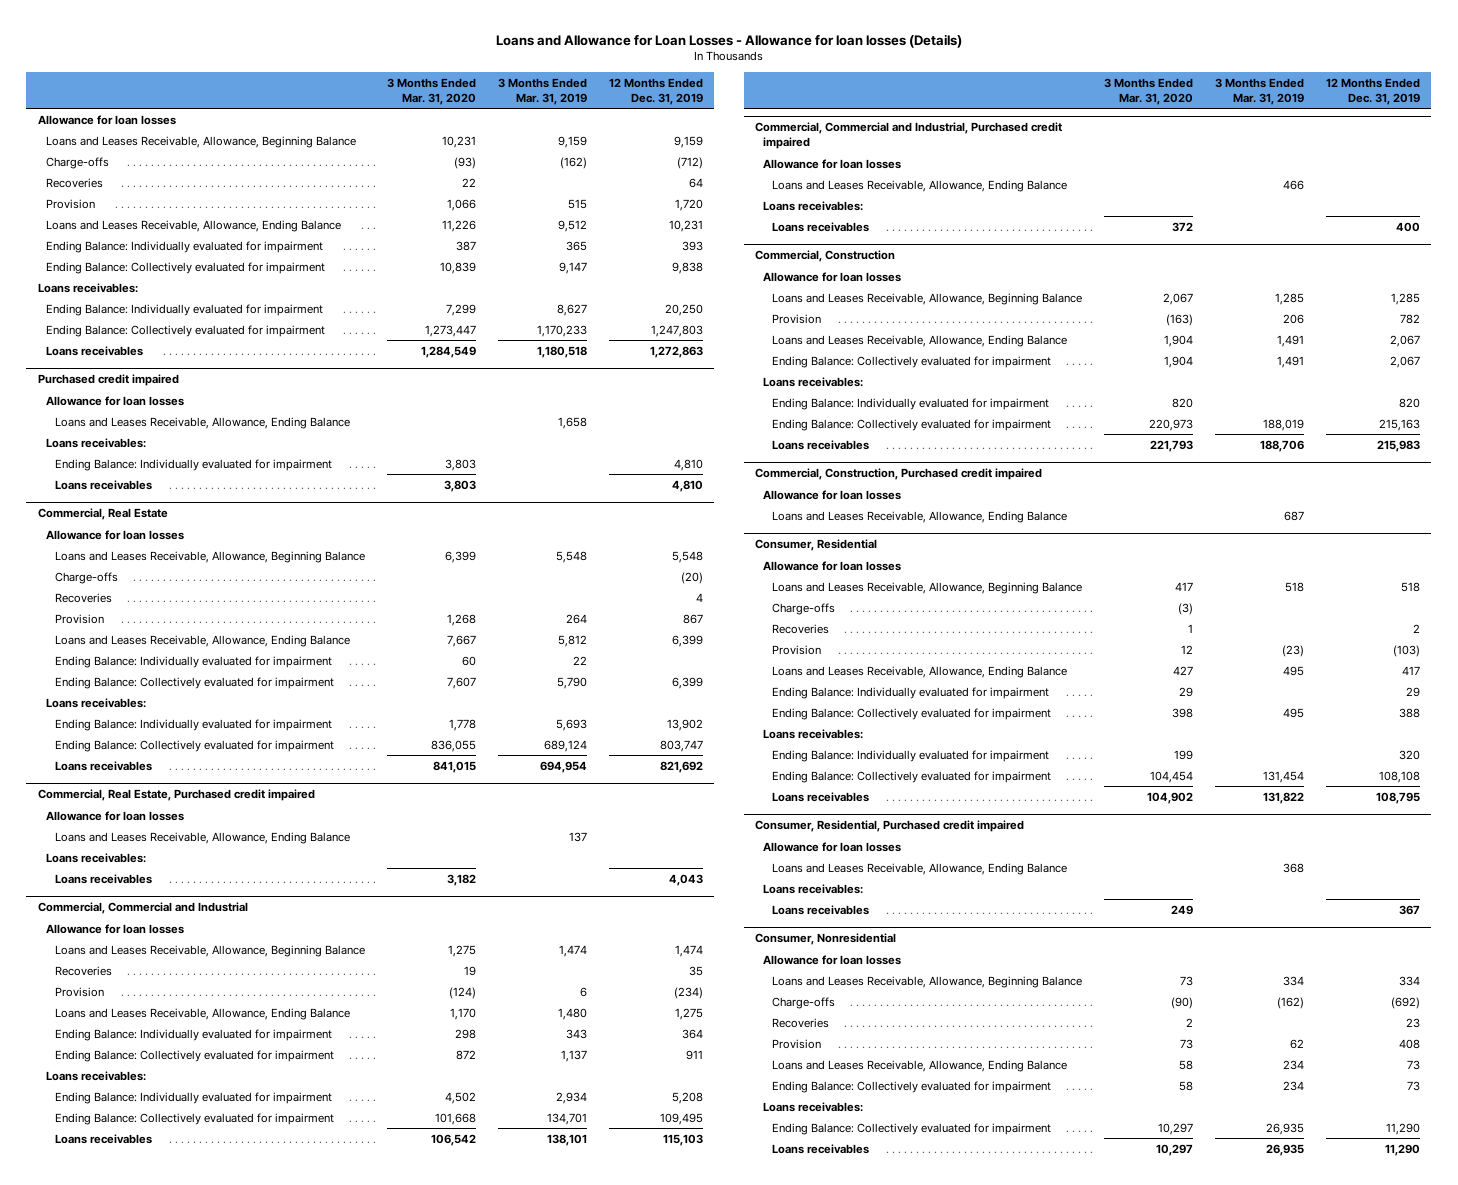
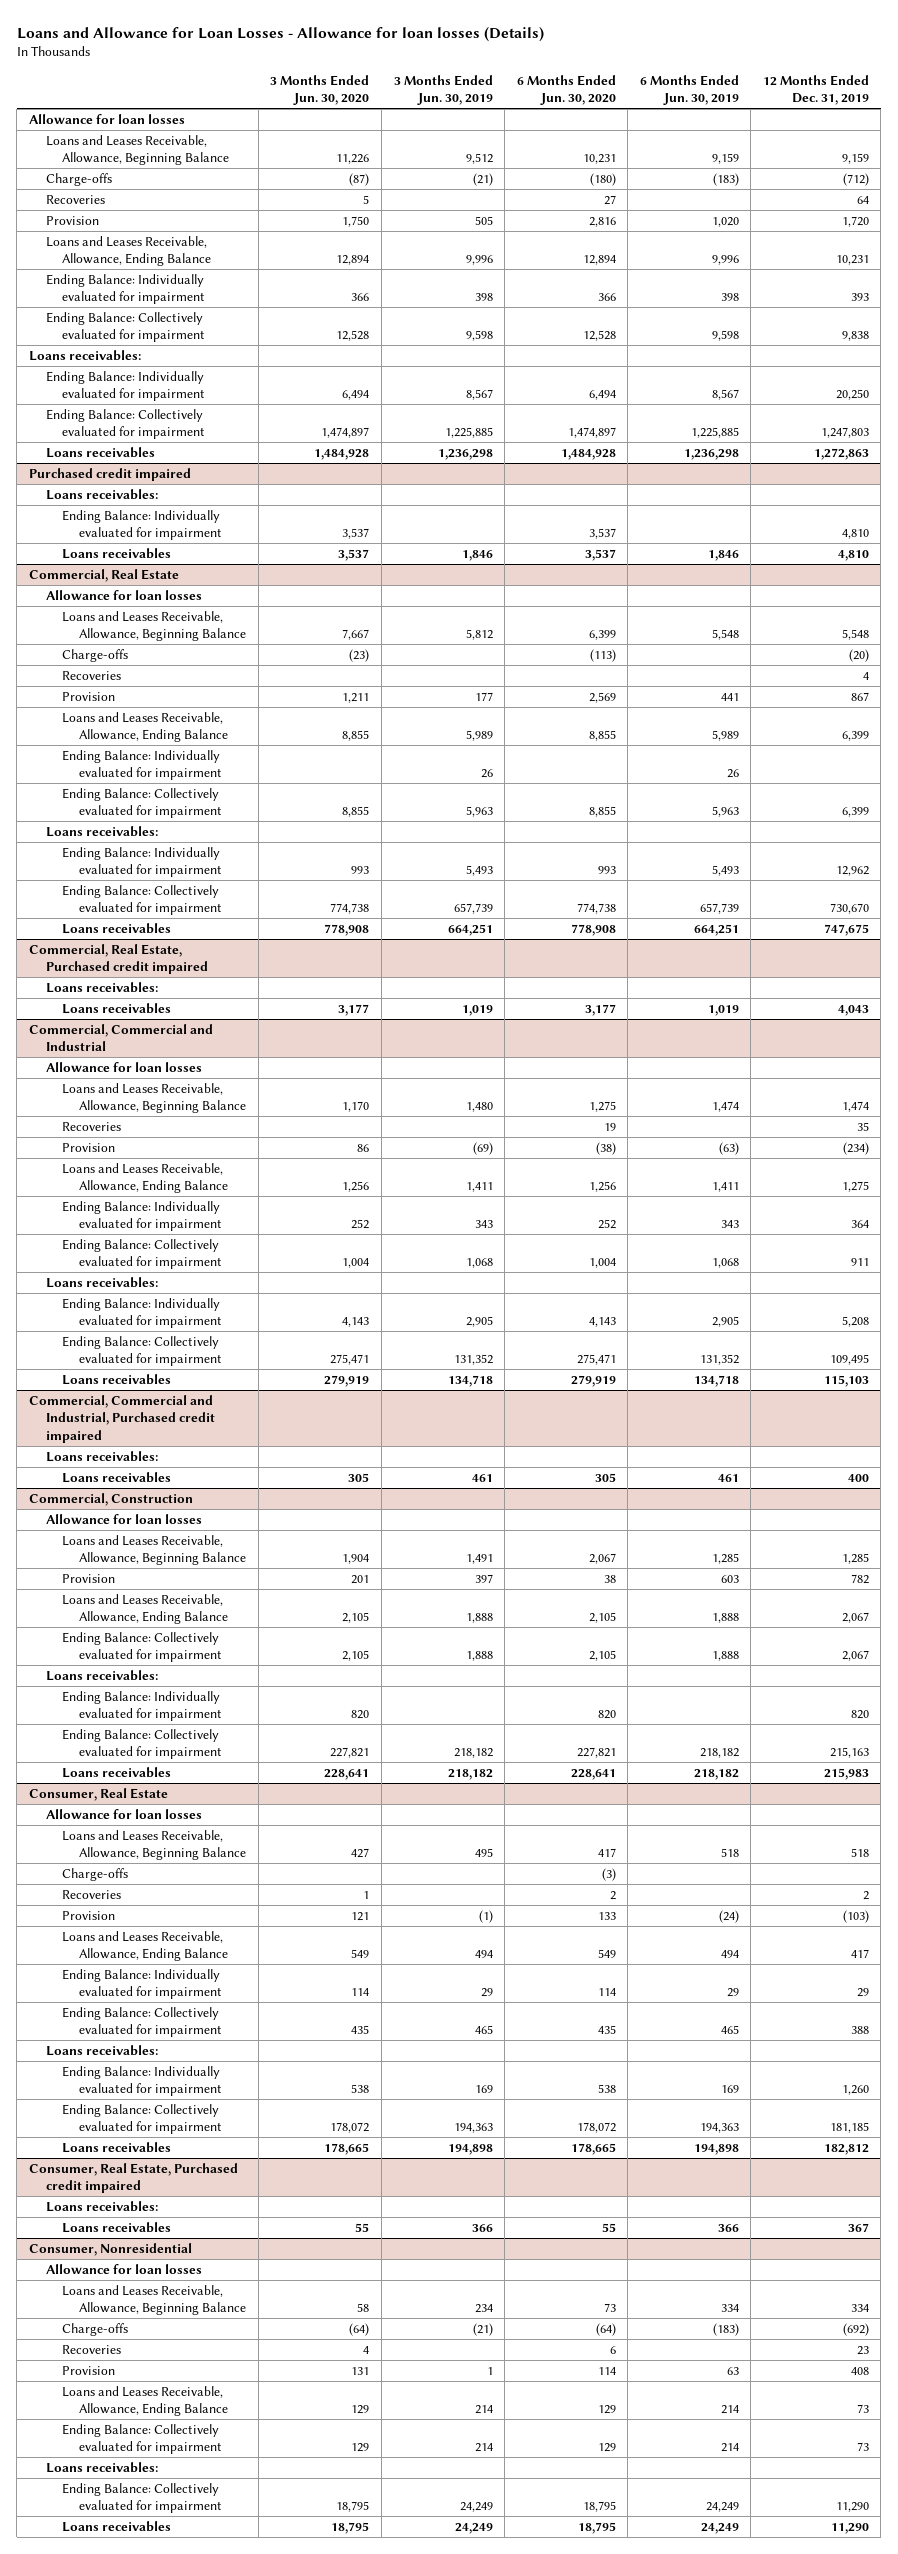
- | 3 Months Ended Mar. 31, 2020 | 3 Months Ended Mar. 31, 2019 | 12 Months Ended Dec. 31, 2019
+ | 3 Months Ended Jun. 30, 2020 | 3 Months Ended Jun. 30, 2019 | 6 Months Ended Jun. 30, 2020 | 6 Months Ended Jun. 30, 2019 | 12 Months Ended Dec. 31, 2019
@ Purchased credit impaired
- Allowance for loan losses
- Loans and Leases Receivable, Allowance, Ending Balance | | 1,658 |
@ Commercial, Real Estate
- Ending Balance: Individually evaluated for impairment | 1,778 | 5,693 | 13,902
- Ending Balance: Collectively evaluated for impairment | 836,055 | 689,124 | 803,747
- Loans receivables | 841,015 | 694,954 | 821,692
+ Ending Balance: Individually evaluated for impairment | 993 | 5,493 | 993 | 5,493 | 12,962
+ Ending Balance: Collectively evaluated for impairment | 774,738 | 657,739 | 774,738 | 657,739 | 730,670
+ Loans receivables | 778,908 | 664,251 | 778,908 | 664,251 | 747,675
@ Commercial, Real Estate, Purchased credit impaired
- Allowance for loan losses
- Loans and Leases Receivable, Allowance, Ending Balance | | 137 |
@ Commercial, Commercial and Industrial, Purchased credit impaired
- Allowance for loan losses
- Loans and Leases Receivable, Allowance, Ending Balance | | 466 |
- Commercial, Construction, Purchased credit impaired
- Allowance for loan losses
- Loans and Leases Receivable, Allowance, Ending Balance | | 687 |
- Consumer, Residential
+ Consumer, Real Estate
- Ending Balance: Individually evaluated for impairment | 199 | | 320
- Ending Balance: Collectively evaluated for impairment | 104,454 | 131,454 | 108,108
- Loans receivables | 104,902 | 131,822 | 108,795
- Consumer, Residential, Purchased credit impaired
- Allowance for loan losses
- Loans and Leases Receivable, Allowance, Ending Balance | | 368 |
+ Ending Balance: Individually evaluated for impairment | 538 | 169 | 538 | 169 | 1,260
+ Ending Balance: Collectively evaluated for impairment | 178,072 | 194,363 | 178,072 | 194,363 | 181,185
+ Loans receivables | 178,665 | 194,898 | 178,665 | 194,898 | 182,812
+ Consumer, Real Estate, Purchased credit impaired

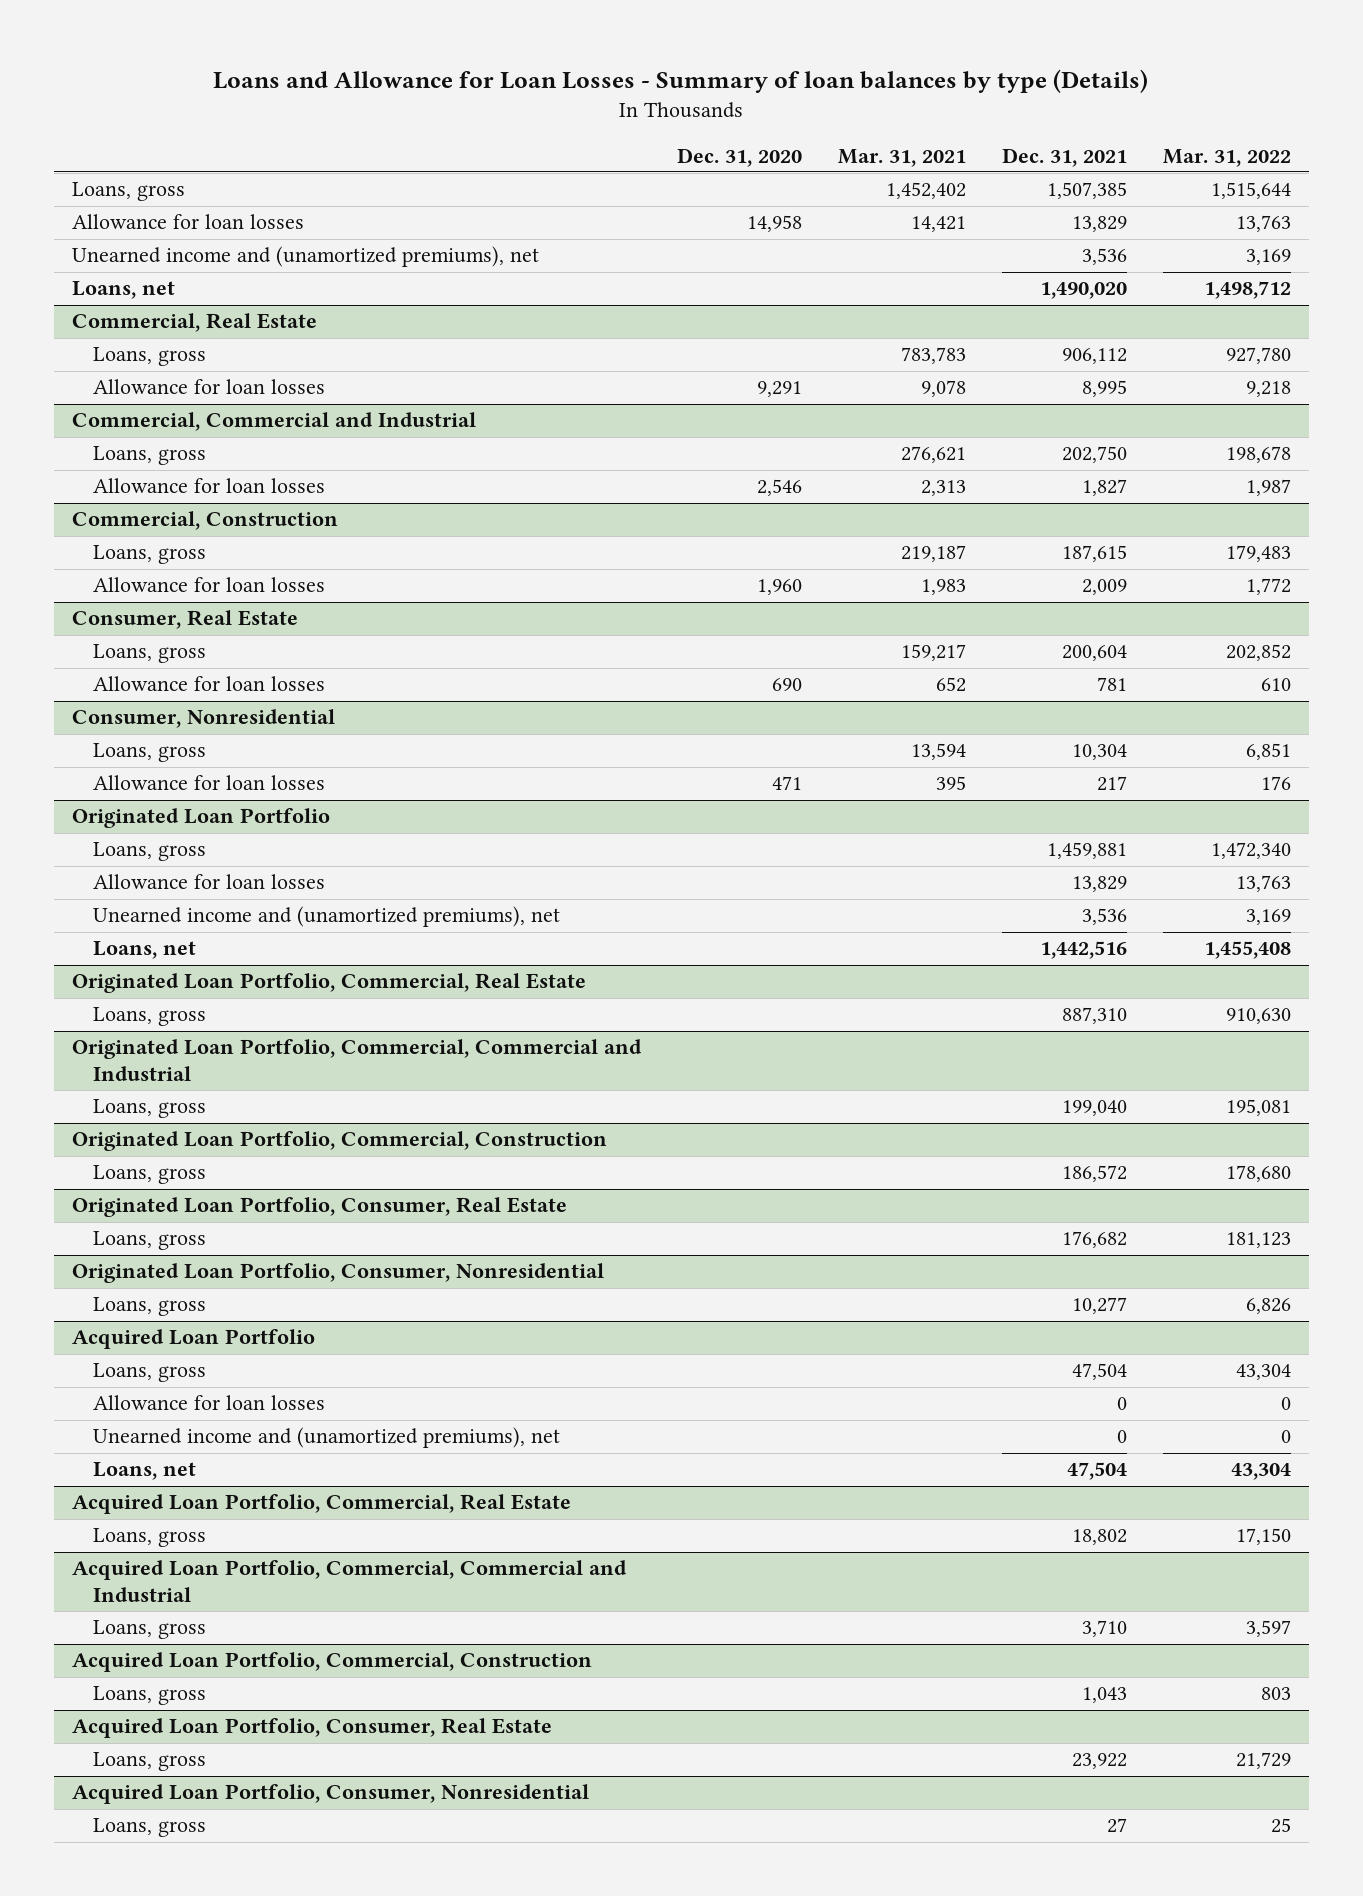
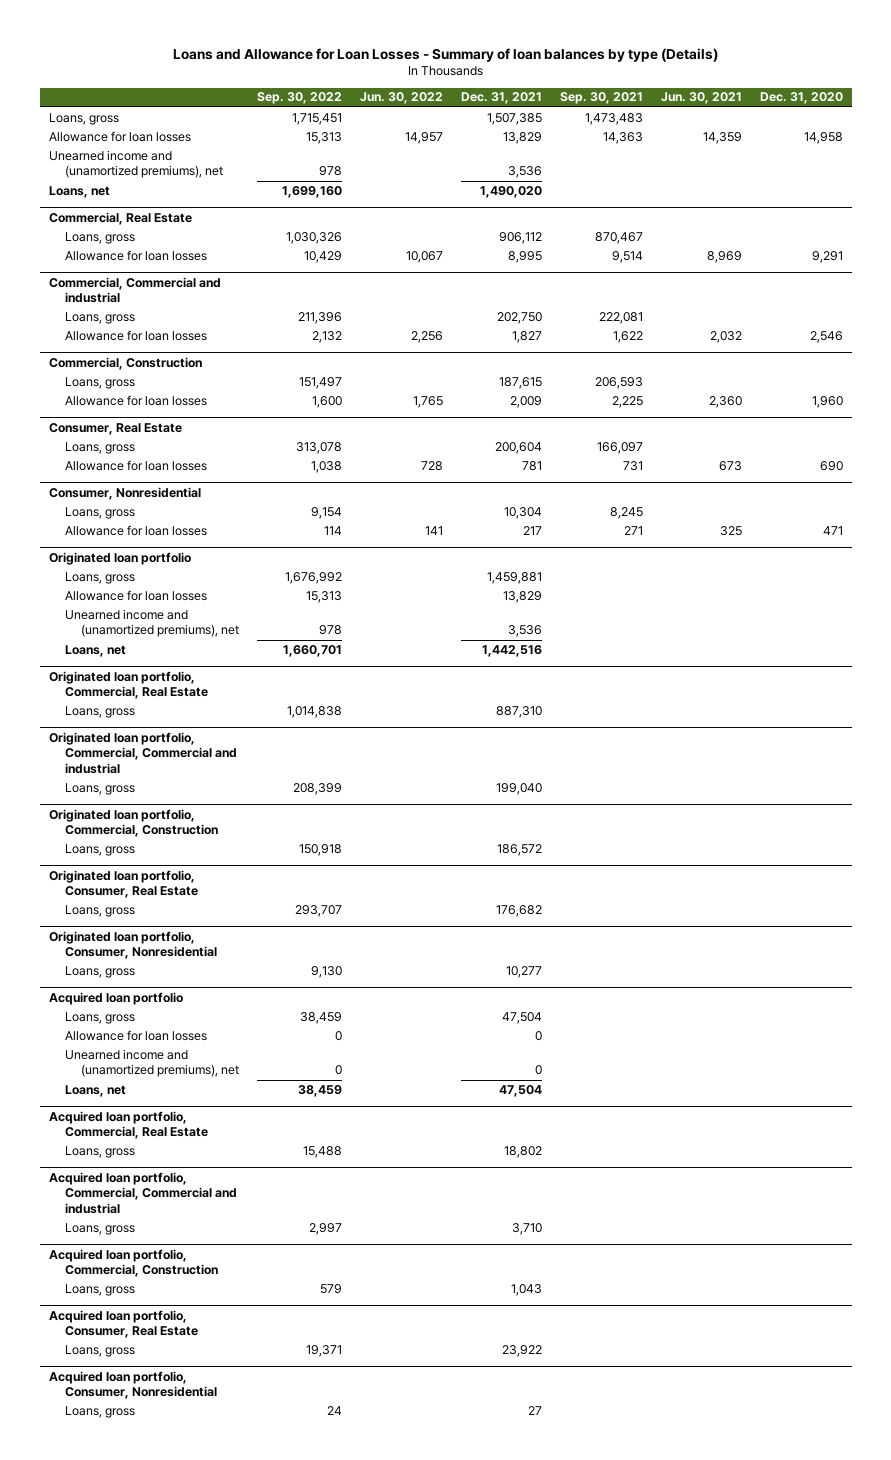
- | Dec. 31, 2020 | Mar. 31, 2021 | Dec. 31, 2021 | Mar. 31, 2022
+ | Sep. 30, 2022 | Jun. 30, 2022 | Dec. 31, 2021 | Sep. 30, 2021 | Jun. 30, 2021 | Dec. 31, 2020
- Commercial, Commercial and Industrial
+ Commercial, Commercial and industrial
- Originated Loan Portfolio
+ Originated loan portfolio
- Originated Loan Portfolio, Commercial, Real Estate
+ Originated loan portfolio, Commercial, Real Estate
- Originated Loan Portfolio, Commercial, Commercial and Industrial
+ Originated loan portfolio, Commercial, Commercial and industrial
- Originated Loan Portfolio, Commercial, Construction
+ Originated loan portfolio, Commercial, Construction
- Originated Loan Portfolio, Consumer, Real Estate
+ Originated loan portfolio, Consumer, Real Estate
- Originated Loan Portfolio, Consumer, Nonresidential
+ Originated loan portfolio, Consumer, Nonresidential
- Acquired Loan Portfolio
+ Acquired loan portfolio
- Acquired Loan Portfolio, Commercial, Real Estate
+ Acquired loan portfolio, Commercial, Real Estate
- Acquired Loan Portfolio, Commercial, Commercial and Industrial
+ Acquired loan portfolio, Commercial, Commercial and industrial
- Acquired Loan Portfolio, Commercial, Construction
+ Acquired loan portfolio, Commercial, Construction
- Acquired Loan Portfolio, Consumer, Real Estate
+ Acquired loan portfolio, Consumer, Real Estate
- Acquired Loan Portfolio, Consumer, Nonresidential
+ Acquired loan portfolio, Consumer, Nonresidential

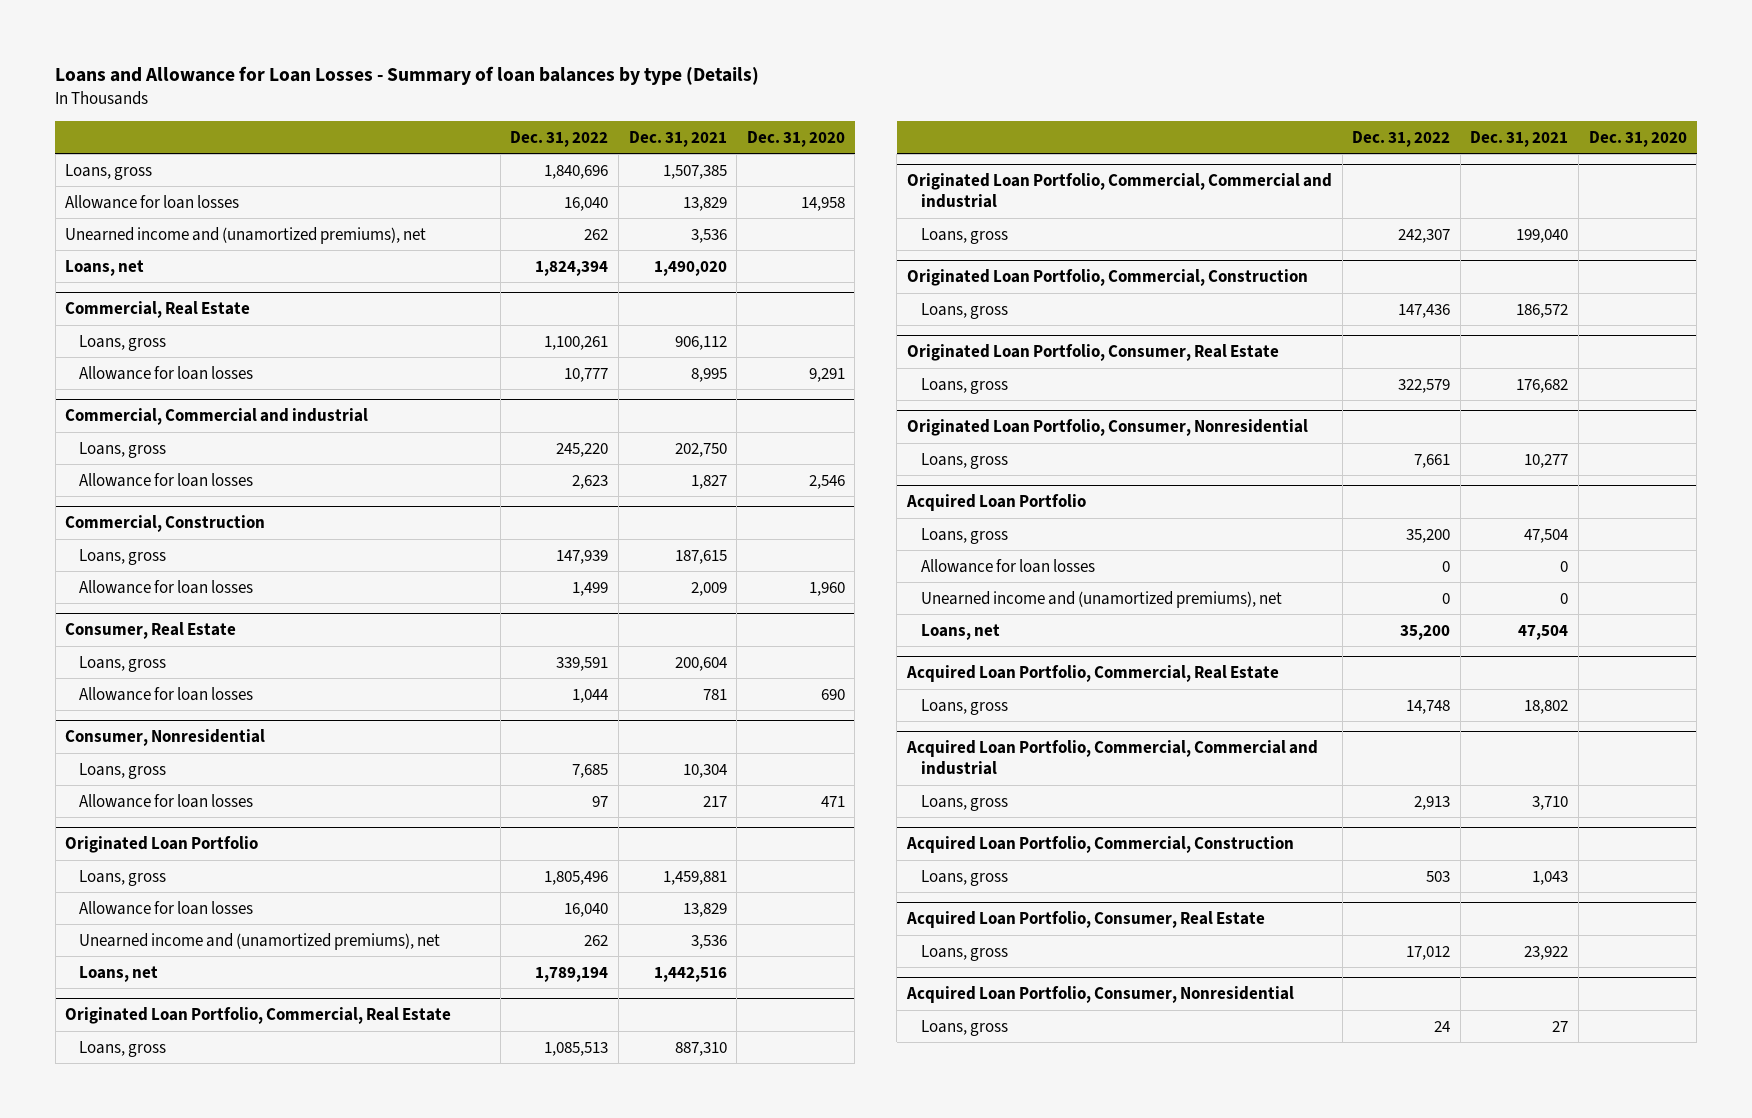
- | Sep. 30, 2022 | Jun. 30, 2022 | Dec. 31, 2021 | Sep. 30, 2021 | Jun. 30, 2021 | Dec. 31, 2020
+ | Dec. 31, 2022 | Dec. 31, 2021 | Dec. 31, 2020
- Originated loan portfolio
+ Originated Loan Portfolio
- Originated loan portfolio, Commercial, Real Estate
+ Originated Loan Portfolio, Commercial, Real Estate
- Originated loan portfolio, Commercial, Commercial and industrial
+ Originated Loan Portfolio, Commercial, Commercial and industrial
- Originated loan portfolio, Commercial, Construction
+ Originated Loan Portfolio, Commercial, Construction
- Originated loan portfolio, Consumer, Real Estate
+ Originated Loan Portfolio, Consumer, Real Estate
- Originated loan portfolio, Consumer, Nonresidential
+ Originated Loan Portfolio, Consumer, Nonresidential
- Acquired loan portfolio
+ Acquired Loan Portfolio
- Acquired loan portfolio, Commercial, Real Estate
+ Acquired Loan Portfolio, Commercial, Real Estate
- Acquired loan portfolio, Commercial, Commercial and industrial
+ Acquired Loan Portfolio, Commercial, Commercial and industrial
- Acquired loan portfolio, Commercial, Construction
+ Acquired Loan Portfolio, Commercial, Construction
- Acquired loan portfolio, Consumer, Real Estate
+ Acquired Loan Portfolio, Consumer, Real Estate
- Acquired loan portfolio, Consumer, Nonresidential
+ Acquired Loan Portfolio, Consumer, Nonresidential

